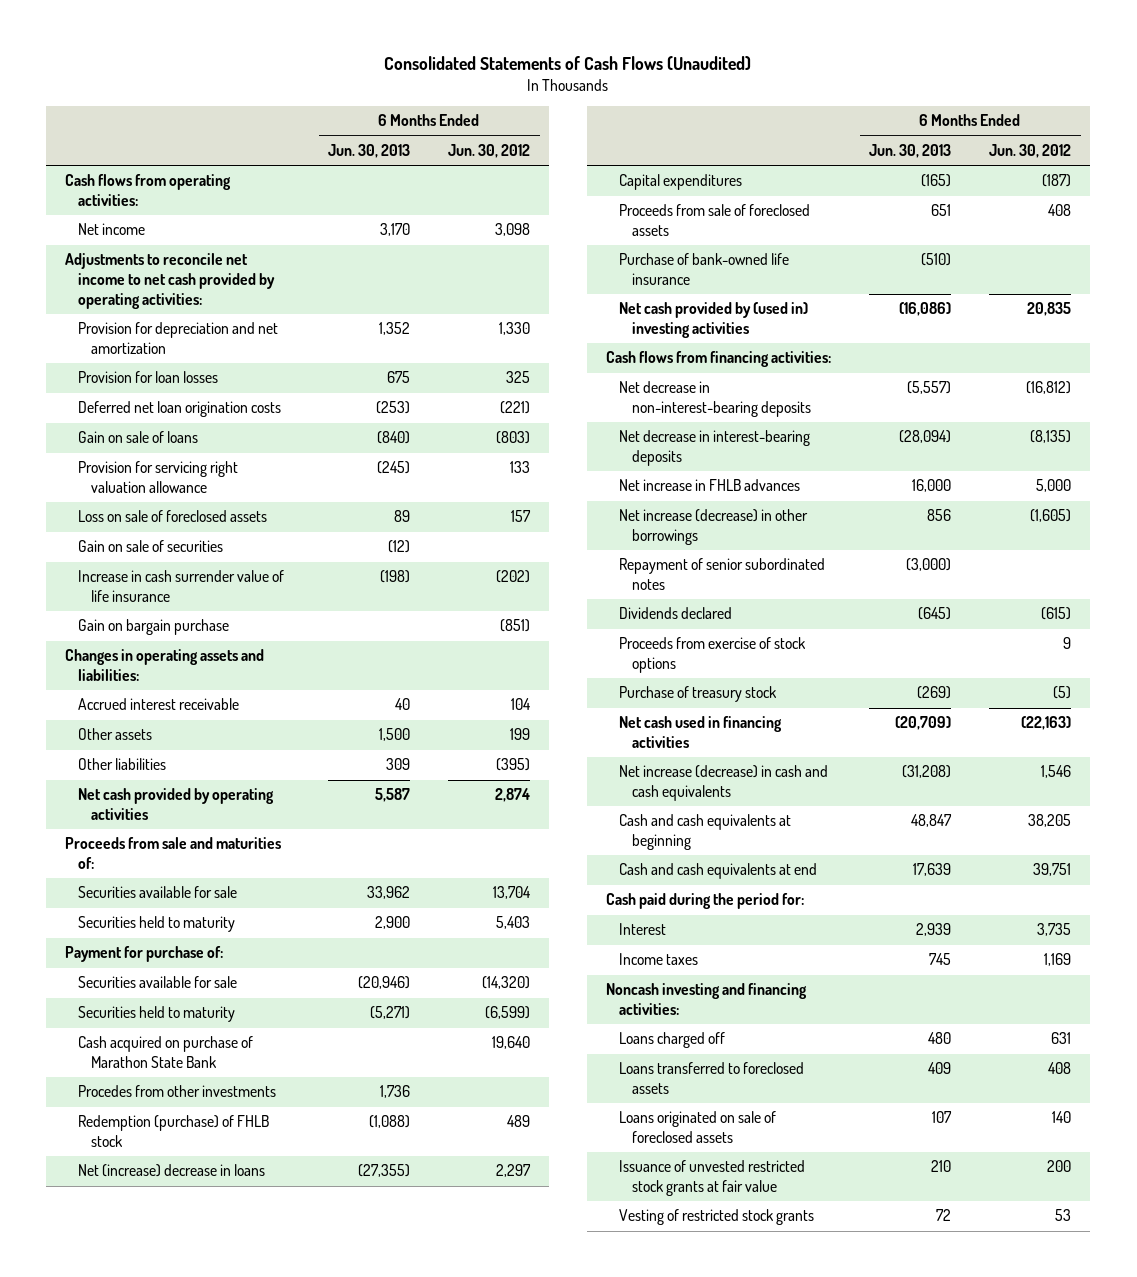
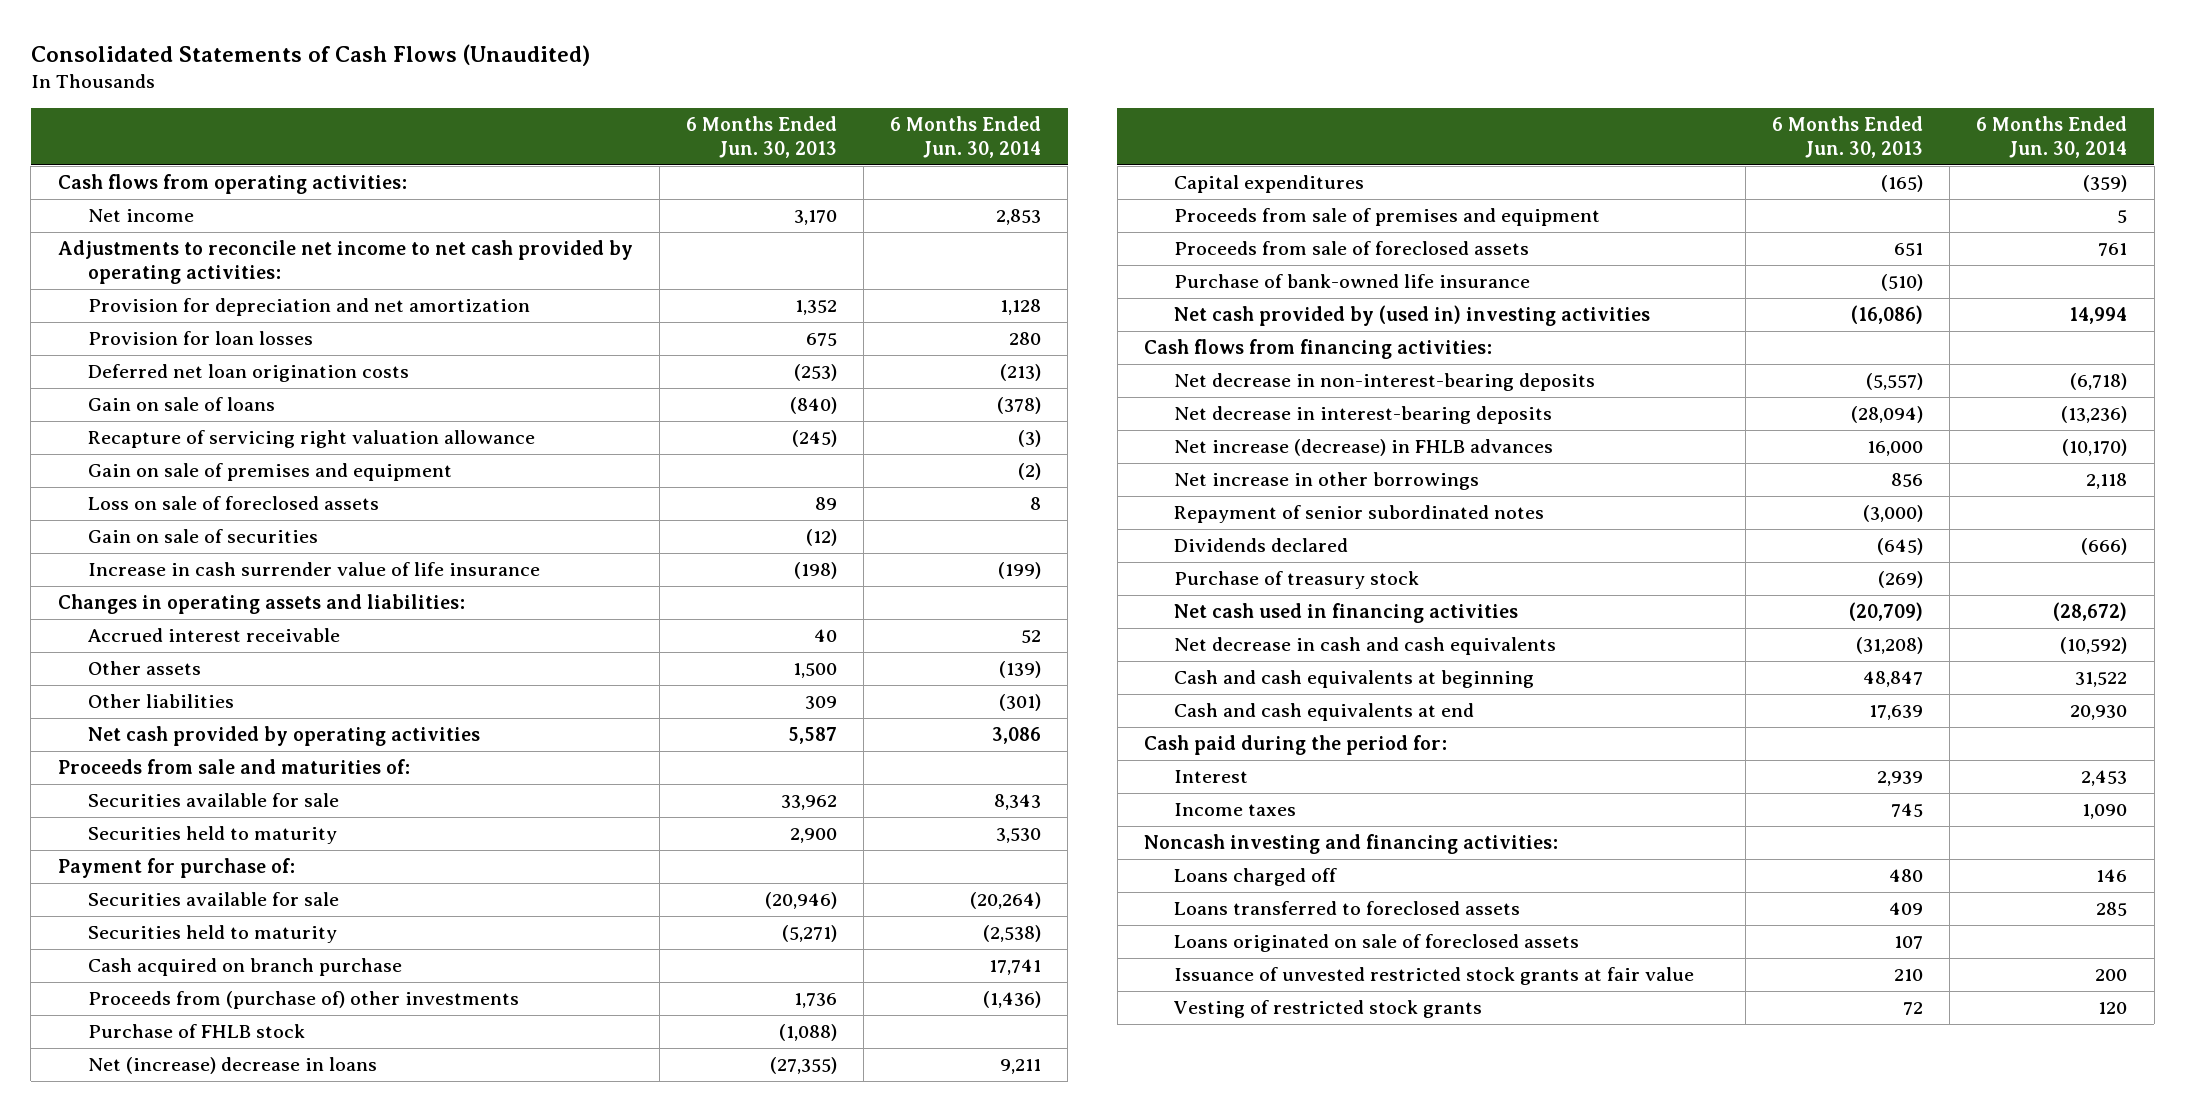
- | 6 Months Ended Jun. 30, 2013 | 6 Months Ended Jun. 30, 2012
+ | 6 Months Ended Jun. 30, 2013 | 6 Months Ended Jun. 30, 2014
- Provision for servicing right valuation allowance | (245) | 133
+ Recapture of servicing right valuation allowance | (245) | (3)
+ Gain on sale of premises and equipment | | (2)
- Gain on bargain purchase | | (851)
- Cash acquired on purchase of Marathon State Bank | | 19,640
- Procedes from other investments | 1,736 |
- Redemption (purchase) of FHLB stock | (1,088) | 489
+ Cash acquired on branch purchase | | 17,741
+ Proceeds from (purchase of) other investments | 1,736 | (1,436)
+ Purchase of FHLB stock | (1,088) |
+ Proceeds from sale of premises and equipment | | 5
- Net increase in FHLB advances | 16,000 | 5,000
- Net increase (decrease) in other borrowings | 856 | (1,605)
+ Net increase (decrease) in FHLB advances | 16,000 | (10,170)
+ Net increase in other borrowings | 856 | 2,118
- Proceeds from exercise of stock options | | 9
- Net increase (decrease) in cash and cash equivalents | (31,208) | 1,546
+ Net decrease in cash and cash equivalents | (31,208) | (10,592)

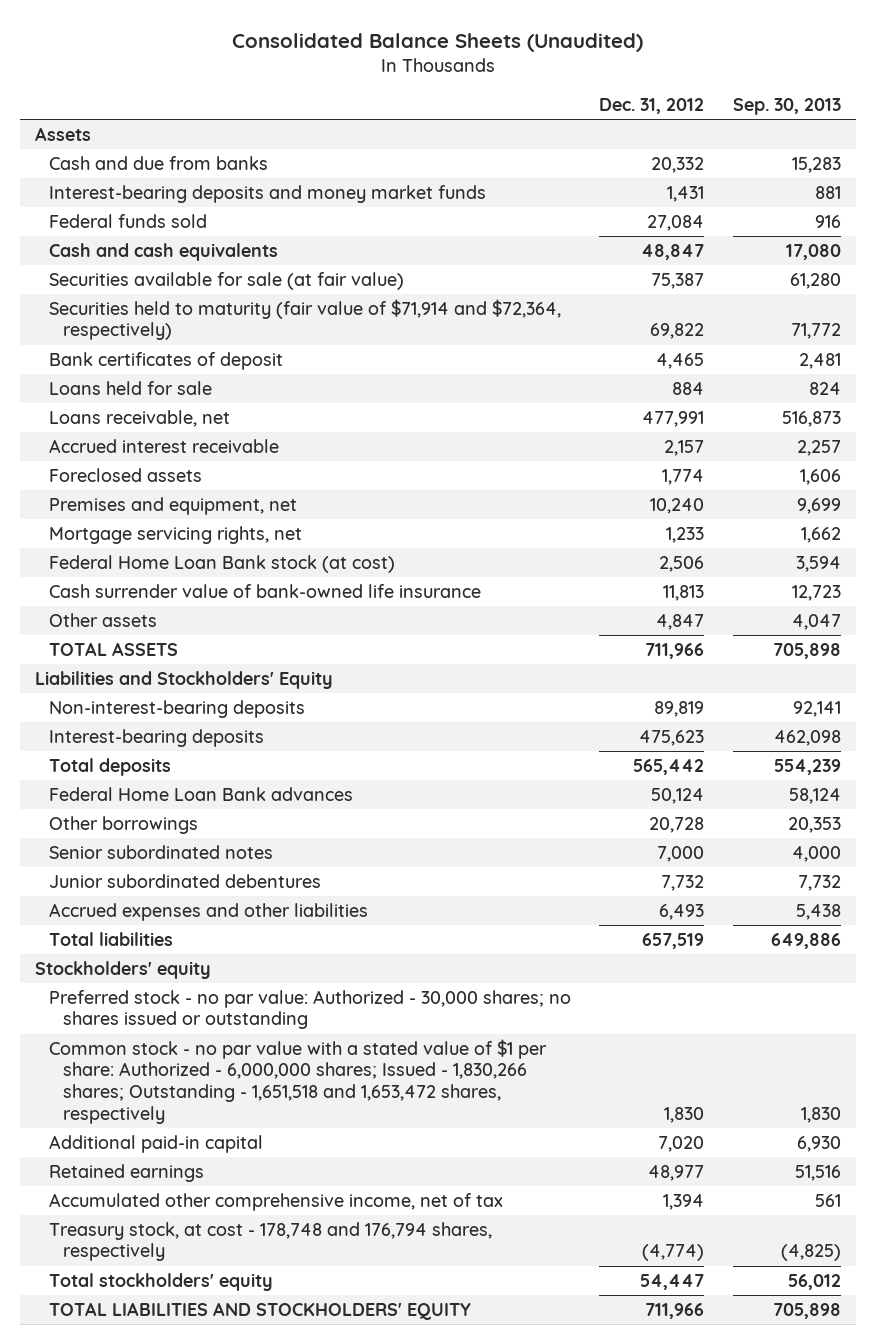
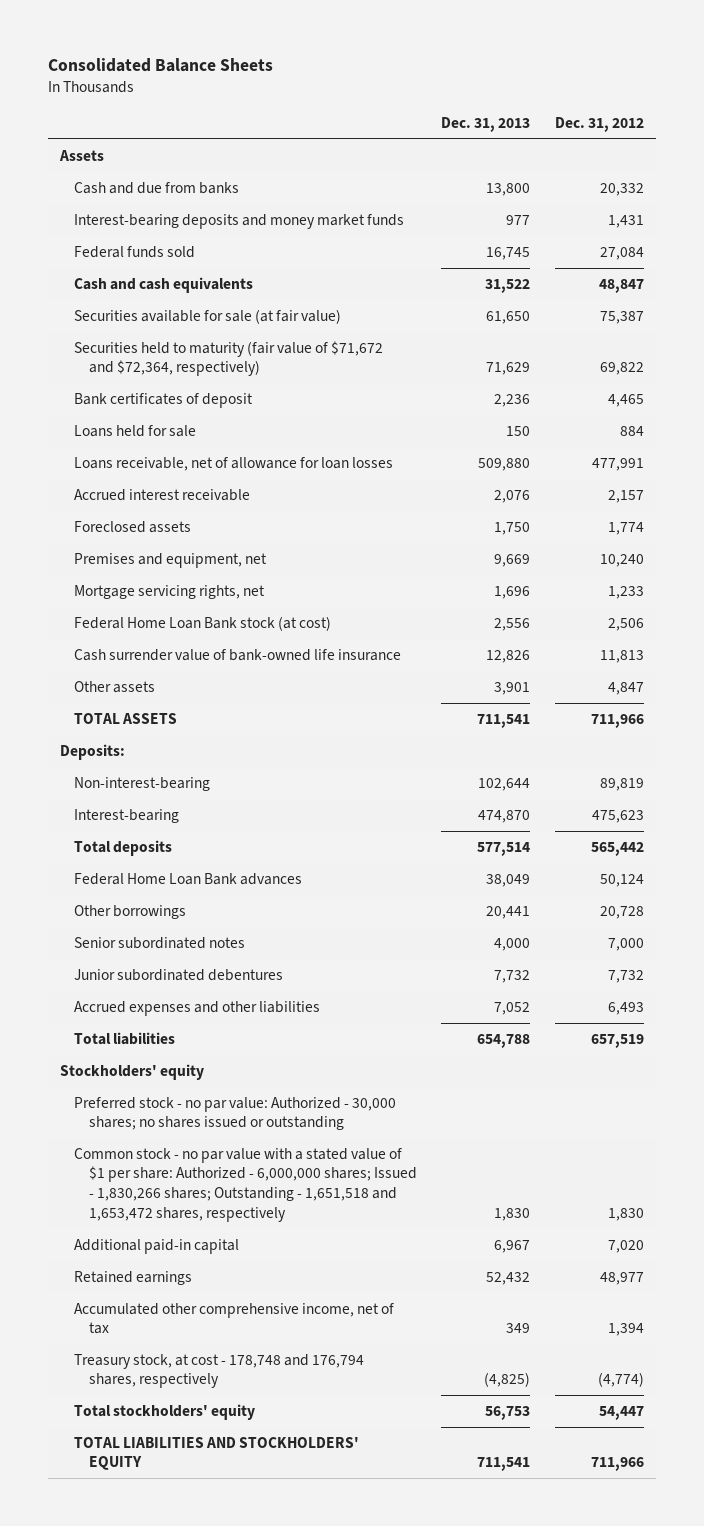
- Consolidated Balance Sheets (Unaudited)
+ Consolidated Balance Sheets
- | Dec. 31, 2012 | Sep. 30, 2013
+ | Dec. 31, 2013 | Dec. 31, 2012
- Securities held to maturity (fair value of $71,914 and $72,364, respectively) | 69,822 | 71,772
+ Securities held to maturity (fair value of $71,672 and $72,364, respectively) | 71,629 | 69,822
- Loans receivable, net | 477,991 | 516,873
+ Loans receivable, net of allowance for loan losses | 509,880 | 477,991
- Liabilities and Stockholders' Equity
- Non-interest-bearing deposits | 89,819 | 92,141
- Interest-bearing deposits | 475,623 | 462,098
+ Deposits:
+ Non-interest-bearing | 102,644 | 89,819
+ Interest-bearing | 474,870 | 475,623

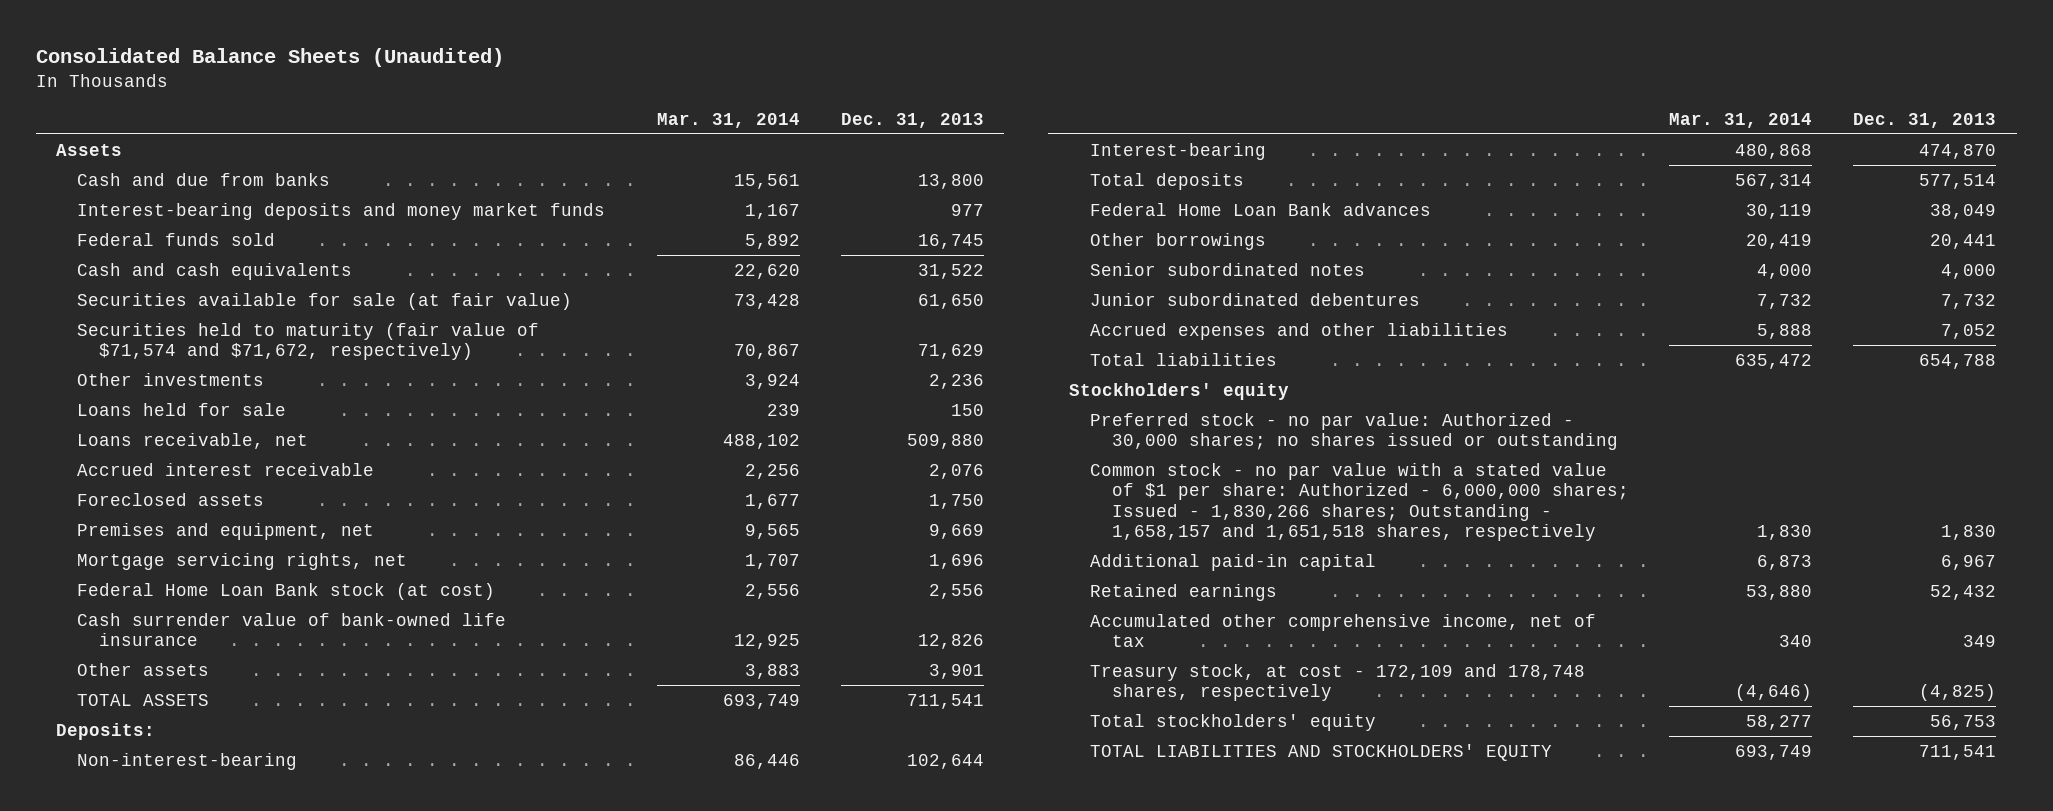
- Consolidated Balance Sheets
+ Consolidated Balance Sheets (Unaudited)
- | Dec. 31, 2013 | Dec. 31, 2012
+ | Mar. 31, 2014 | Dec. 31, 2013
- Securities held to maturity (fair value of $71,672 and $72,364, respectively) | 71,629 | 69,822
- Bank certificates of deposit | 2,236 | 4,465
+ Securities held to maturity (fair value of $71,574 and $71,672, respectively) | 70,867 | 71,629
+ Other investments | 3,924 | 2,236
- Loans receivable, net of allowance for loan losses | 509,880 | 477,991
+ Loans receivable, net | 488,102 | 509,880
- Common stock - no par value with a stated value of $1 per share: Authorized - 6,000,000 shares; Issued - 1,830,266 shares; Outstanding - 1,651,518 and 1,653,472 shares, respectively | 1,830 | 1,830
+ Common stock - no par value with a stated value of $1 per share: Authorized - 6,000,000 shares; Issued - 1,830,266 shares; Outstanding - 1,658,157 and 1,651,518 shares, respectively | 1,830 | 1,830
- Treasury stock, at cost - 178,748 and 176,794 shares, respectively | (4,825) | (4,774)
+ Treasury stock, at cost - 172,109 and 178,748 shares, respectively | (4,646) | (4,825)

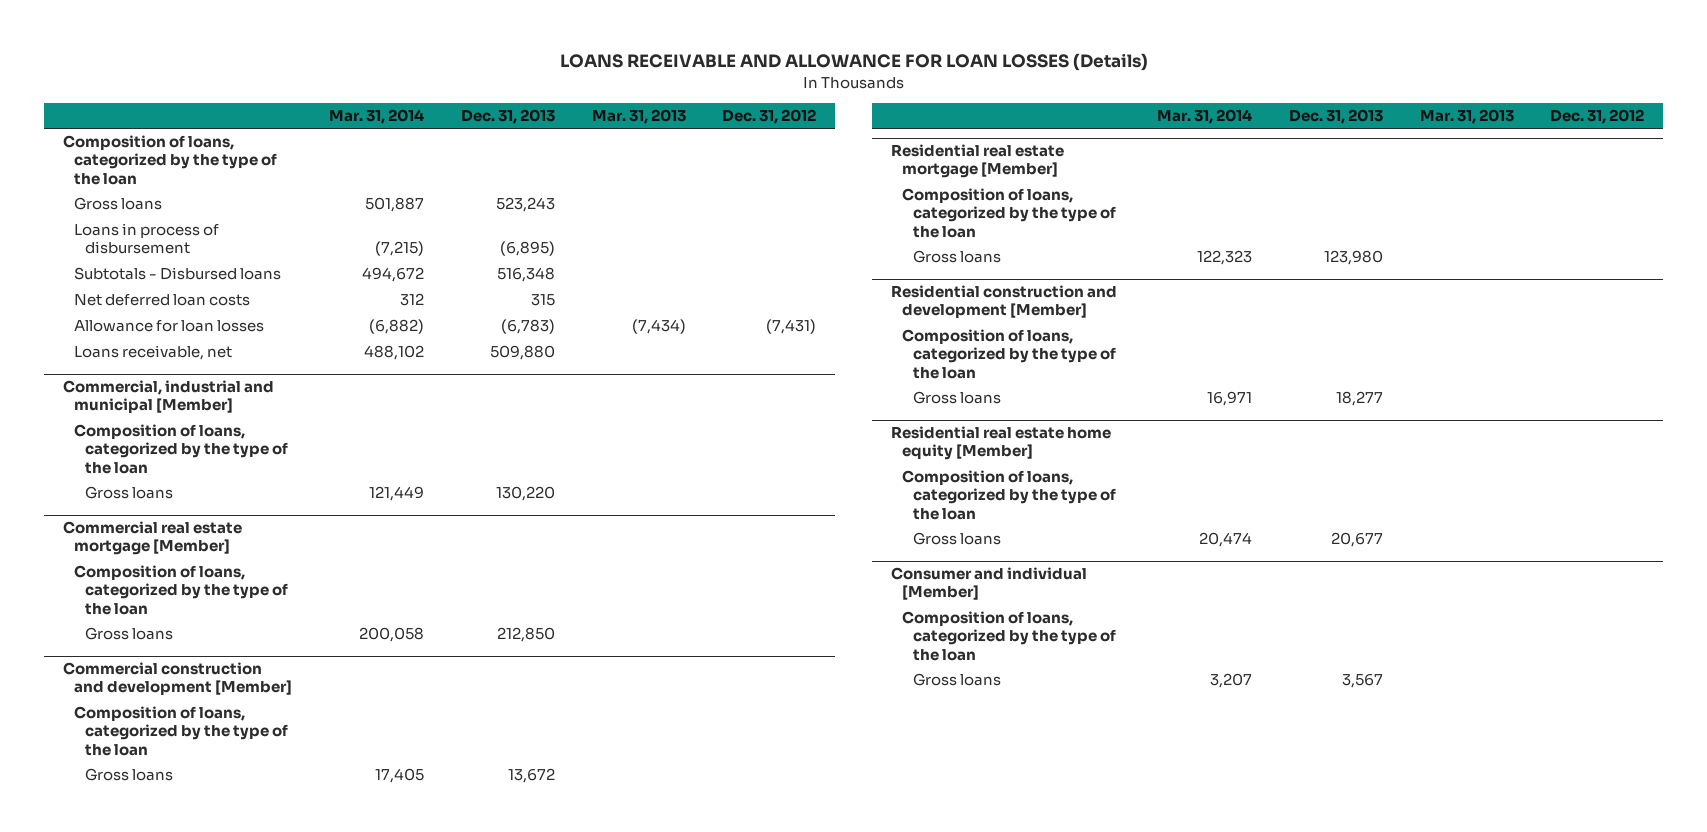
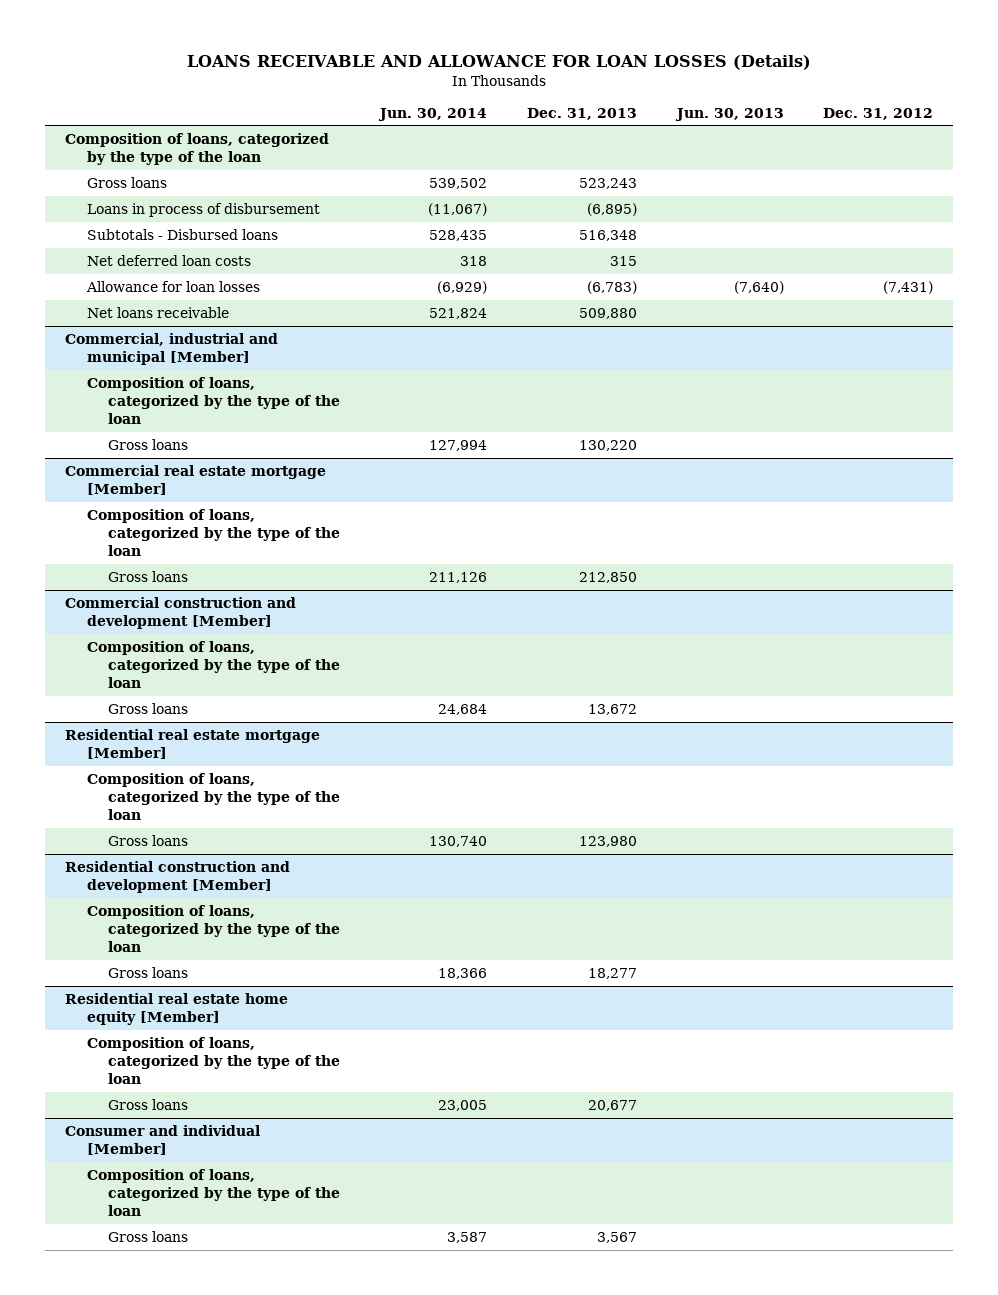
- | Mar. 31, 2014 | Dec. 31, 2013 | Mar. 31, 2013 | Dec. 31, 2012
+ | Jun. 30, 2014 | Dec. 31, 2013 | Jun. 30, 2013 | Dec. 31, 2012
- Loans receivable, net | 488,102 | 509,880 | |
+ Net loans receivable | 521,824 | 509,880 | |

